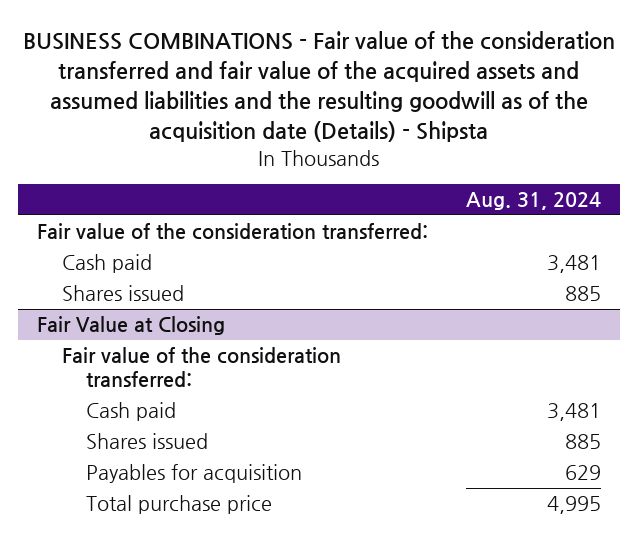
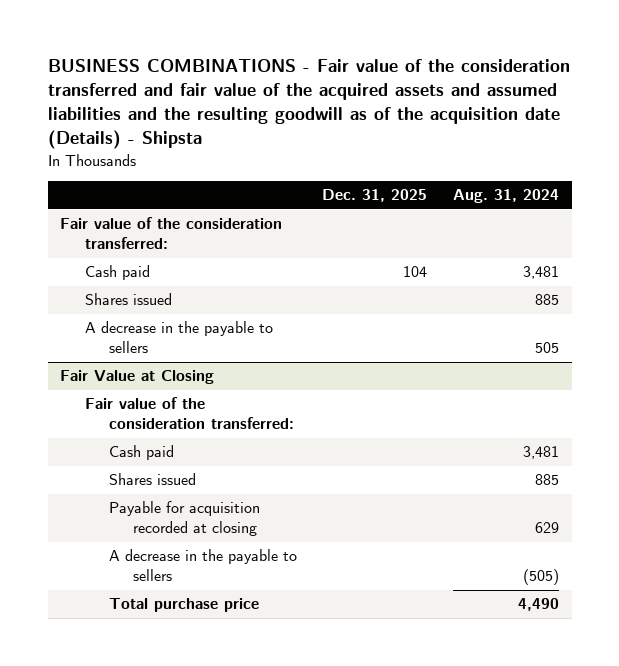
- | Aug. 31, 2024
+ | Dec. 31, 2025 | Aug. 31, 2024
+ A decrease in the payable to sellers | | 505
@ Fair Value at Closing
- Payables for acquisition | 629
- Total purchase price | 4,995
+ Payable for acquisition recorded at closing | | 629
+ A decrease in the payable to sellers | | (505)
+ Total purchase price | | 4,490

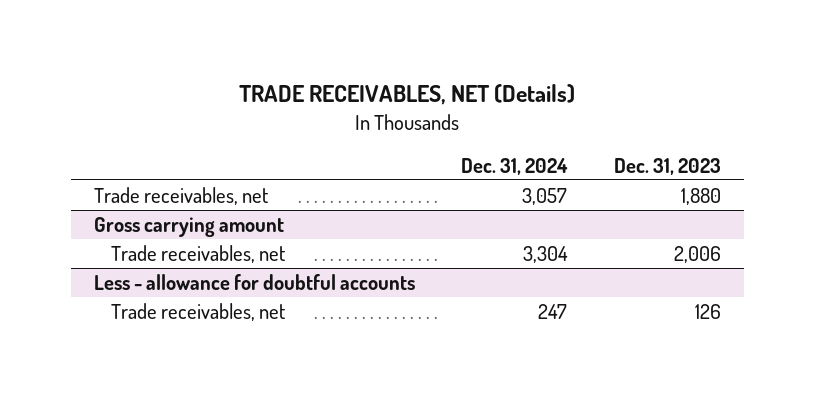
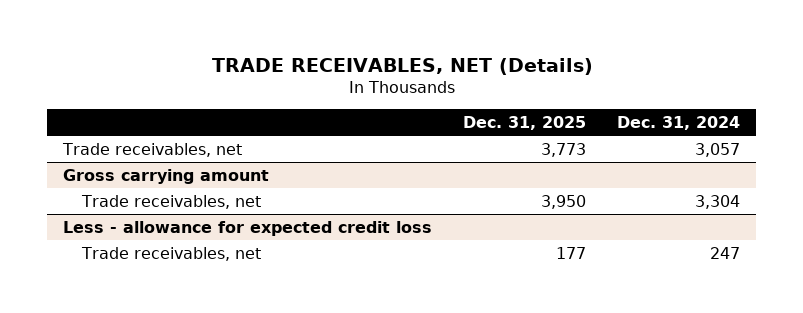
- | Dec. 31, 2024 | Dec. 31, 2023
+ | Dec. 31, 2025 | Dec. 31, 2024
- Less - allowance for doubtful accounts
+ Less - allowance for expected credit loss

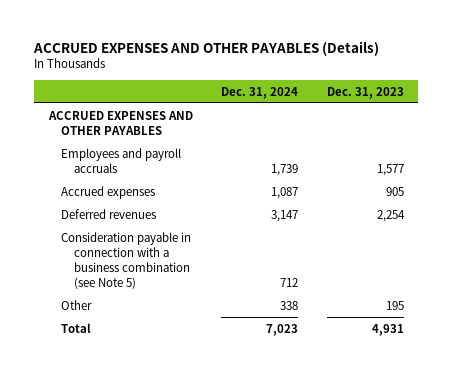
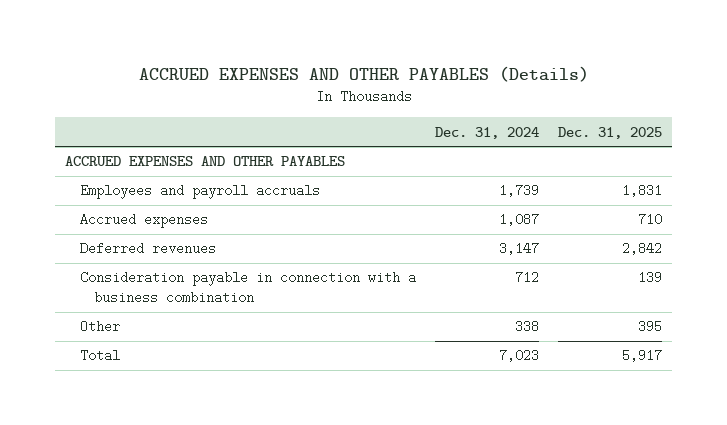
- | Dec. 31, 2024 | Dec. 31, 2023
+ | Dec. 31, 2024 | Dec. 31, 2025
- Consideration payable in connection with a business combination (see Note 5) | 712 |
+ Consideration payable in connection with a business combination | 712 | 139

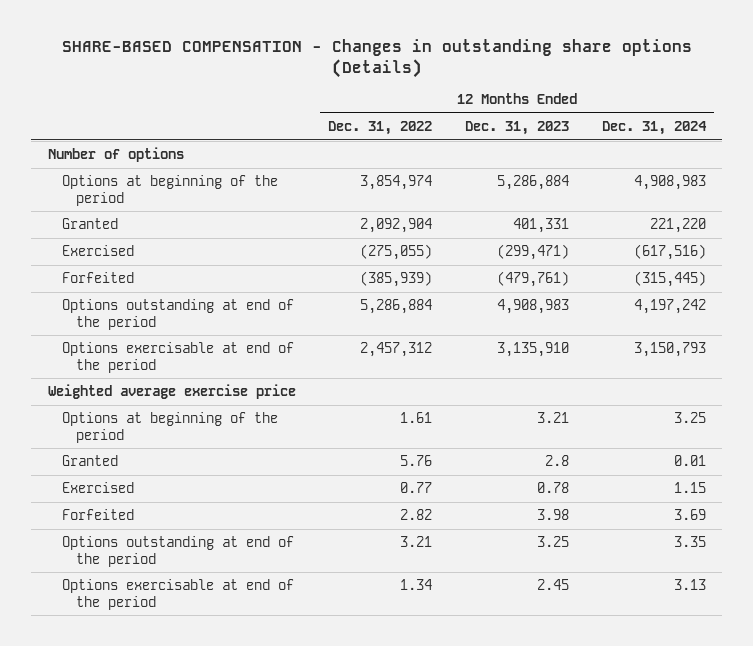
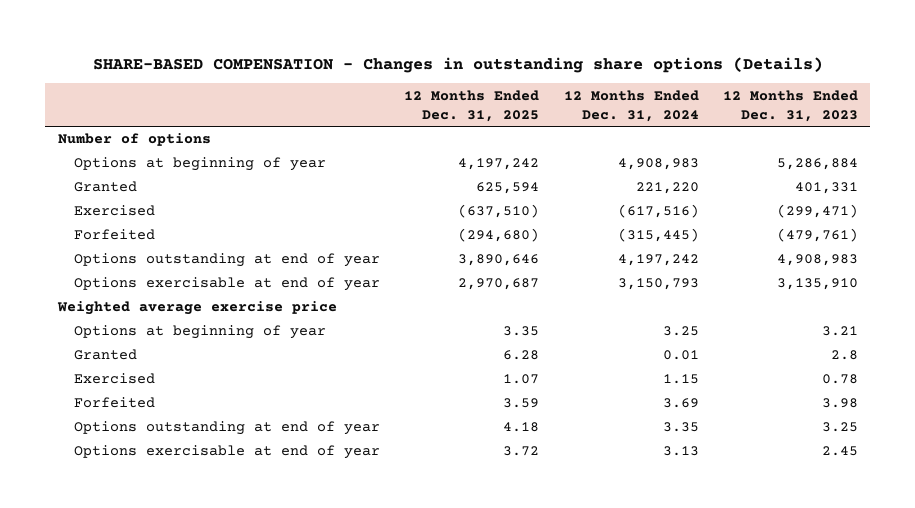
- | 12 Months Ended Dec. 31, 2022 | 12 Months Ended Dec. 31, 2023 | 12 Months Ended Dec. 31, 2024
+ | 12 Months Ended Dec. 31, 2025 | 12 Months Ended Dec. 31, 2024 | 12 Months Ended Dec. 31, 2023
- Options at beginning of the period | 3,854,974 | 5,286,884 | 4,908,983
+ Options at beginning of year | 4,197,242 | 4,908,983 | 5,286,884
- Options outstanding at end of the period | 5,286,884 | 4,908,983 | 4,197,242
- Options exercisable at end of the period | 2,457,312 | 3,135,910 | 3,150,793
+ Options outstanding at end of year | 3,890,646 | 4,197,242 | 4,908,983
+ Options exercisable at end of year | 2,970,687 | 3,150,793 | 3,135,910
- Options at beginning of the period | 1.61 | 3.21 | 3.25
+ Options at beginning of year | 3.35 | 3.25 | 3.21
- Options outstanding at end of the period | 3.21 | 3.25 | 3.35
- Options exercisable at end of the period | 1.34 | 2.45 | 3.13
+ Options outstanding at end of year | 4.18 | 3.35 | 3.25
+ Options exercisable at end of year | 3.72 | 3.13 | 2.45

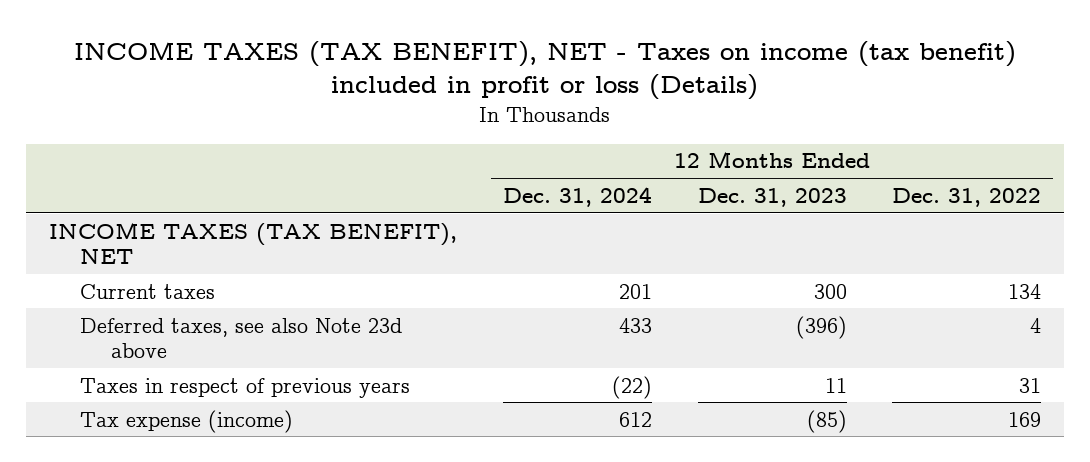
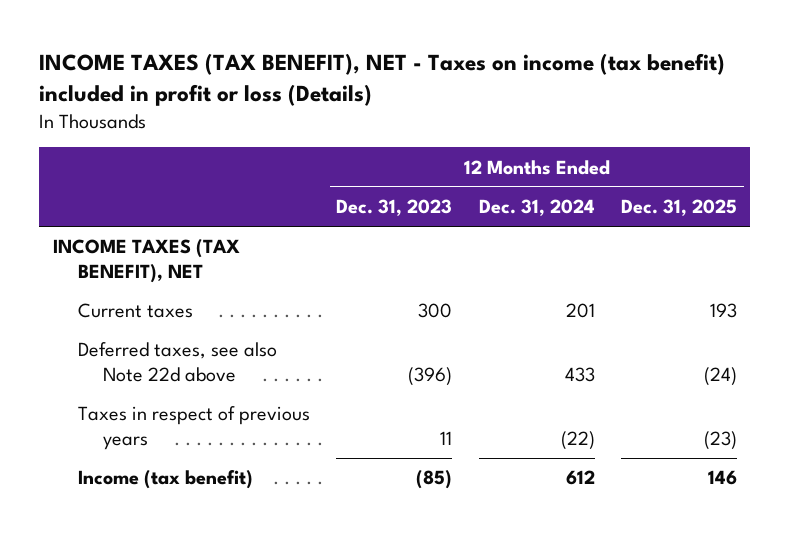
- | 12 Months Ended Dec. 31, 2024 | 12 Months Ended Dec. 31, 2023 | 12 Months Ended Dec. 31, 2022
+ | 12 Months Ended Dec. 31, 2023 | 12 Months Ended Dec. 31, 2024 | 12 Months Ended Dec. 31, 2025
- Deferred taxes, see also Note 23d above | 433 | (396) | 4
+ Deferred taxes, see also Note 22d above | (396) | 433 | (24)
- Tax expense (income) | 612 | (85) | 169
+ Income (tax benefit) | (85) | 612 | 146

